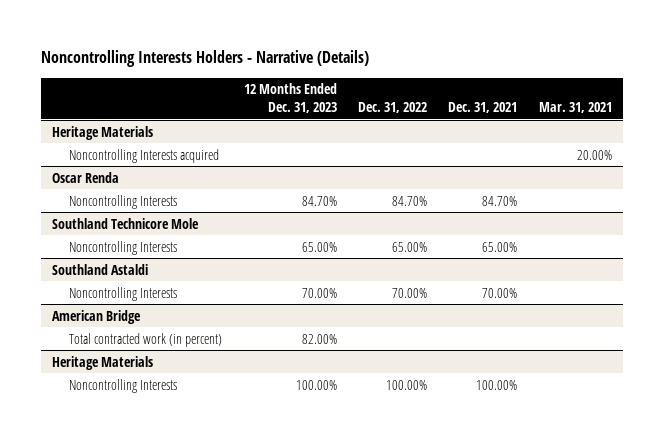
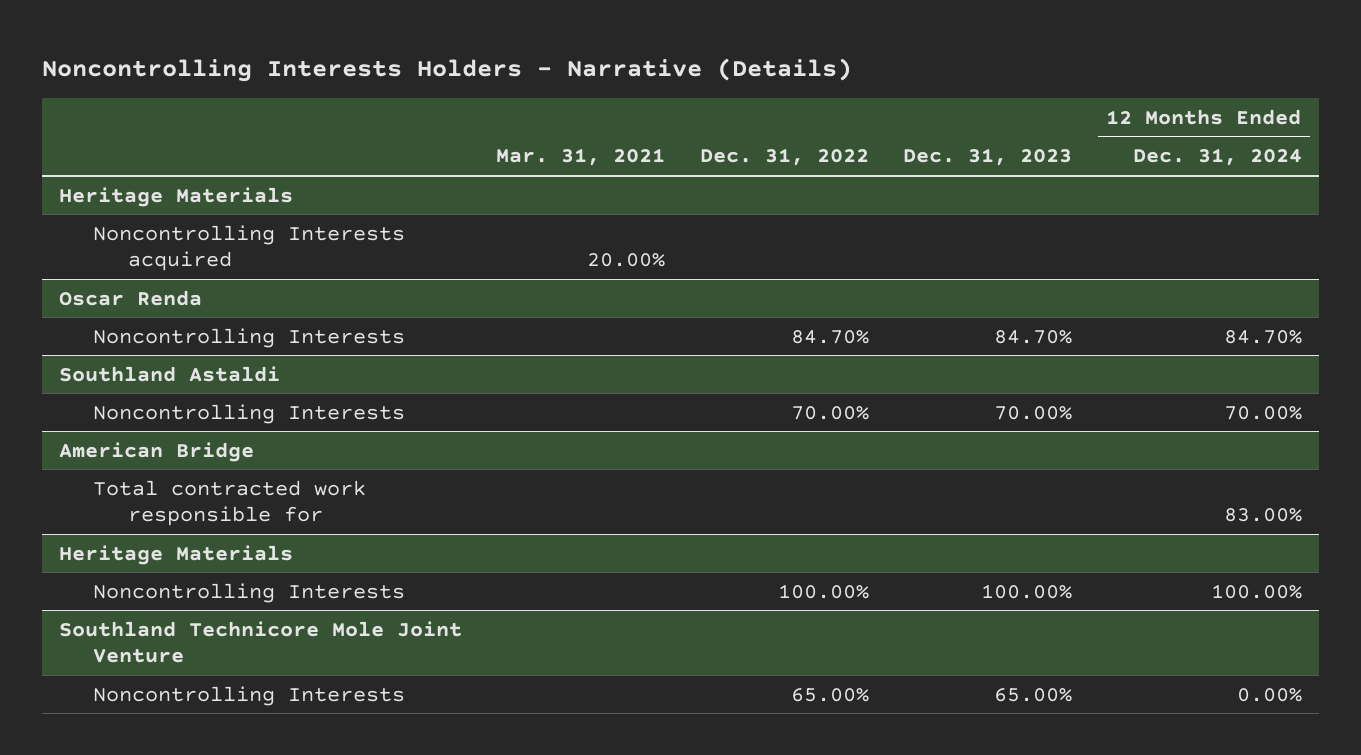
- | 12 Months Ended Dec. 31, 2023 | Dec. 31, 2022 | Dec. 31, 2021 | Mar. 31, 2021
+ | Mar. 31, 2021 | Dec. 31, 2022 | Dec. 31, 2023 | 12 Months Ended Dec. 31, 2024
- Southland Technicore Mole
- Noncontrolling Interests | 65.00% | 65.00% | 65.00% |
@ American Bridge
- Total contracted work (in percent) | 82.00% | | |
+ Total contracted work responsible for | | | | 83.00%
+ Southland Technicore Mole Joint Venture
+ Noncontrolling Interests | | 65.00% | 65.00% | 0.00%

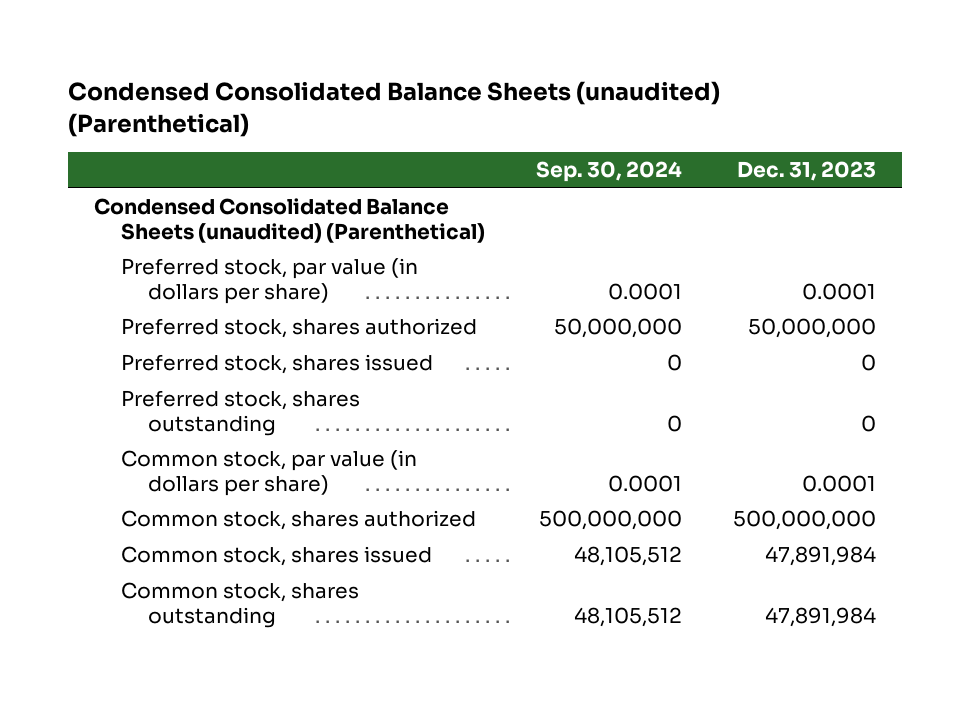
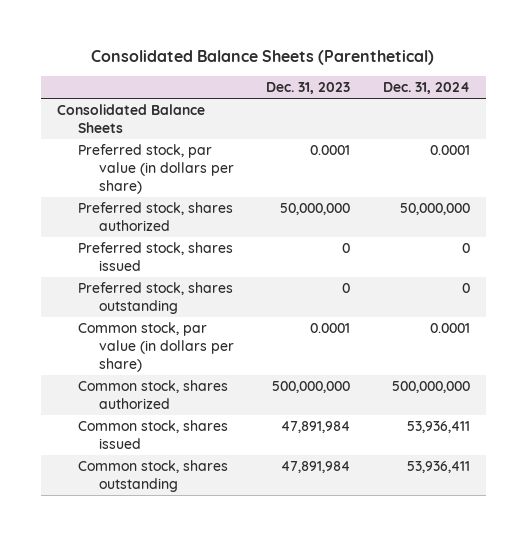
- Condensed Consolidated Balance Sheets (unaudited) (Parenthetical)
+ Consolidated Balance Sheets (Parenthetical)
- | Sep. 30, 2024 | Dec. 31, 2023
+ | Dec. 31, 2023 | Dec. 31, 2024
- Condensed Consolidated Balance Sheets (unaudited) (Parenthetical)
+ Consolidated Balance Sheets

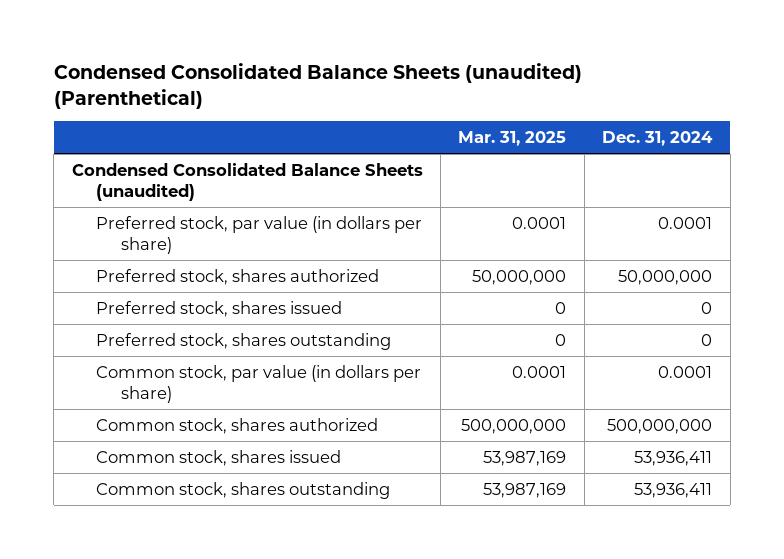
- Consolidated Balance Sheets (Parenthetical)
+ Condensed Consolidated Balance Sheets (unaudited) (Parenthetical)
- | Dec. 31, 2023 | Dec. 31, 2024
+ | Mar. 31, 2025 | Dec. 31, 2024
- Consolidated Balance Sheets
+ Condensed Consolidated Balance Sheets (unaudited)

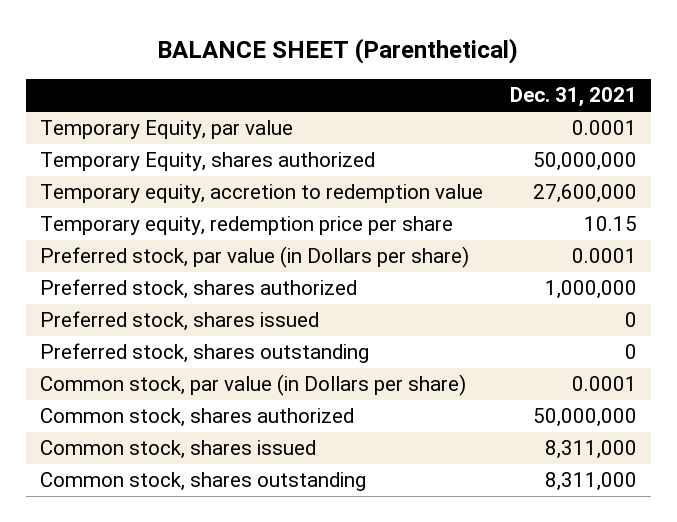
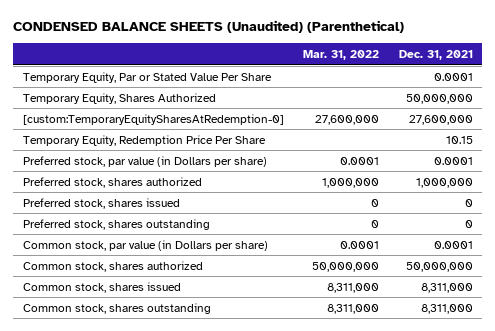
- BALANCE SHEET (Parenthetical)
+ CONDENSED BALANCE SHEETS (Unaudited) (Parenthetical)
- | Dec. 31, 2021
+ | Mar. 31, 2022 | Dec. 31, 2021
- Temporary Equity, par value | 0.0001
- Temporary Equity, shares authorized | 50,000,000
- Temporary equity, accretion to redemption value | 27,600,000
- Temporary equity, redemption price per share | 10.15
+ Temporary Equity, Par or Stated Value Per Share | | 0.0001
+ Temporary Equity, Shares Authorized | | 50,000,000
+ [custom:TemporaryEquitySharesAtRedemption-0] | 27,600,000 | 27,600,000
+ Temporary Equity, Redemption Price Per Share | | 10.15

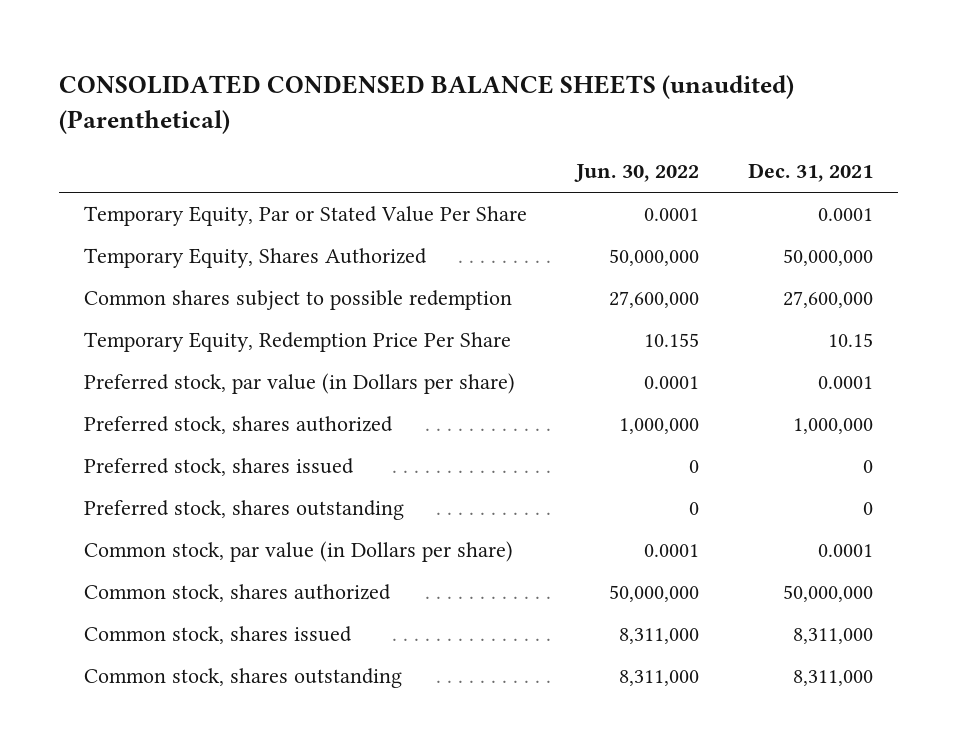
- CONDENSED BALANCE SHEETS (Unaudited) (Parenthetical)
+ CONSOLIDATED CONDENSED BALANCE SHEETS (unaudited) (Parenthetical)
- | Mar. 31, 2022 | Dec. 31, 2021
+ | Jun. 30, 2022 | Dec. 31, 2021
- [custom:TemporaryEquitySharesAtRedemption-0] | 27,600,000 | 27,600,000
+ Common shares subject to possible redemption | 27,600,000 | 27,600,000

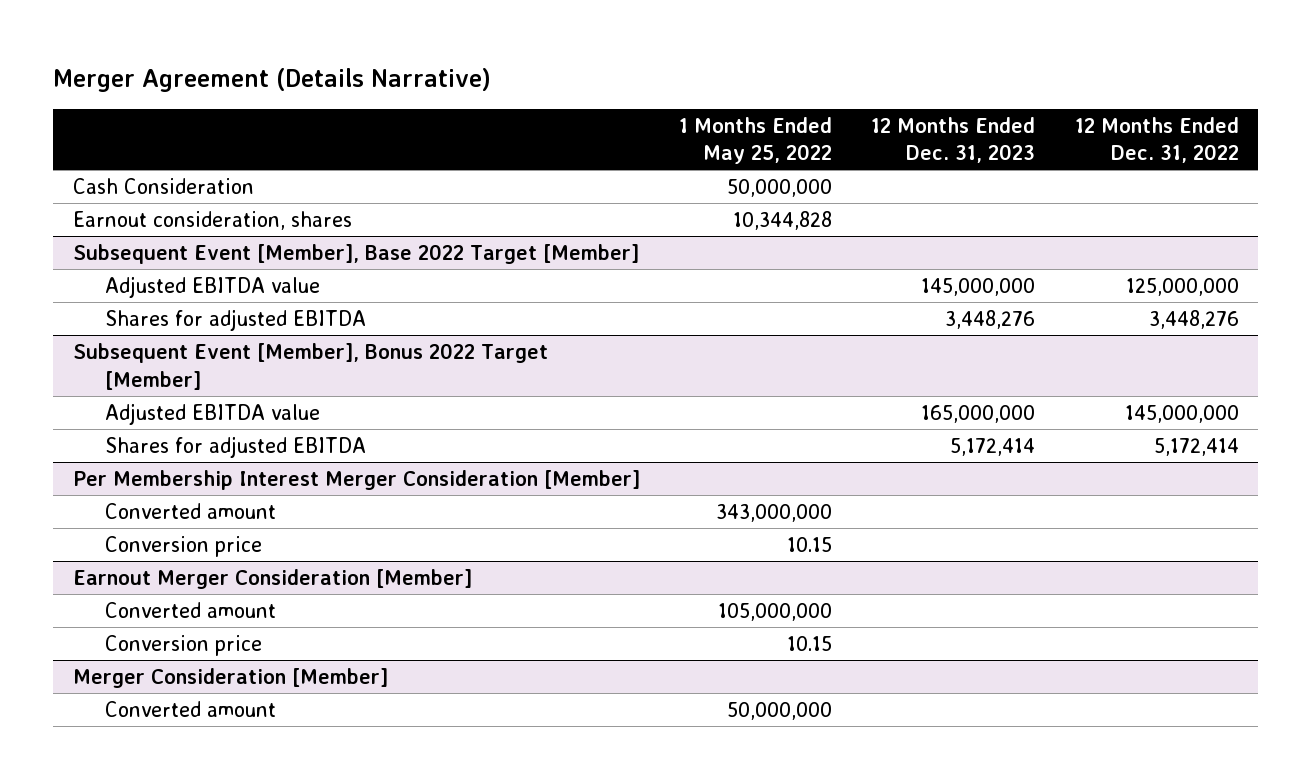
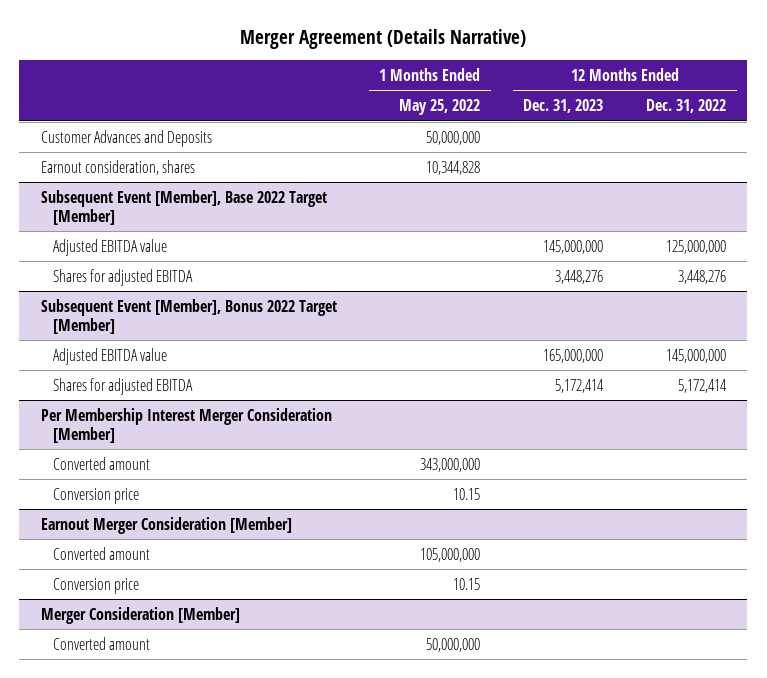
- Cash Consideration | 50,000,000 | |
+ Customer Advances and Deposits | 50,000,000 | |

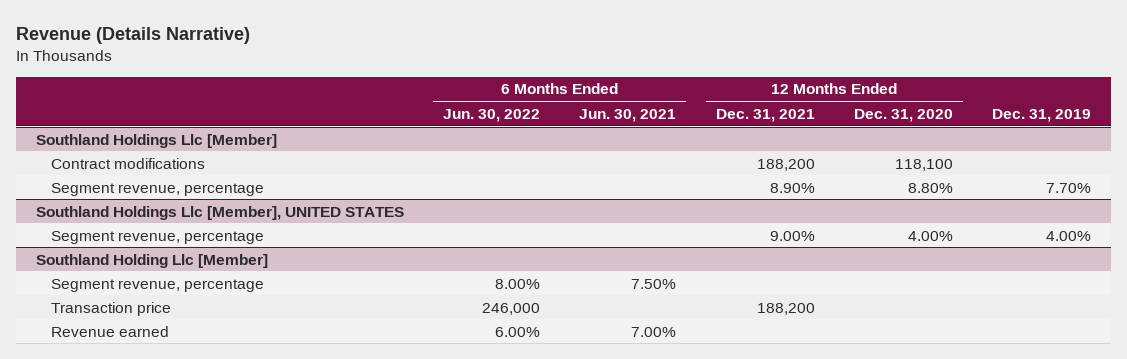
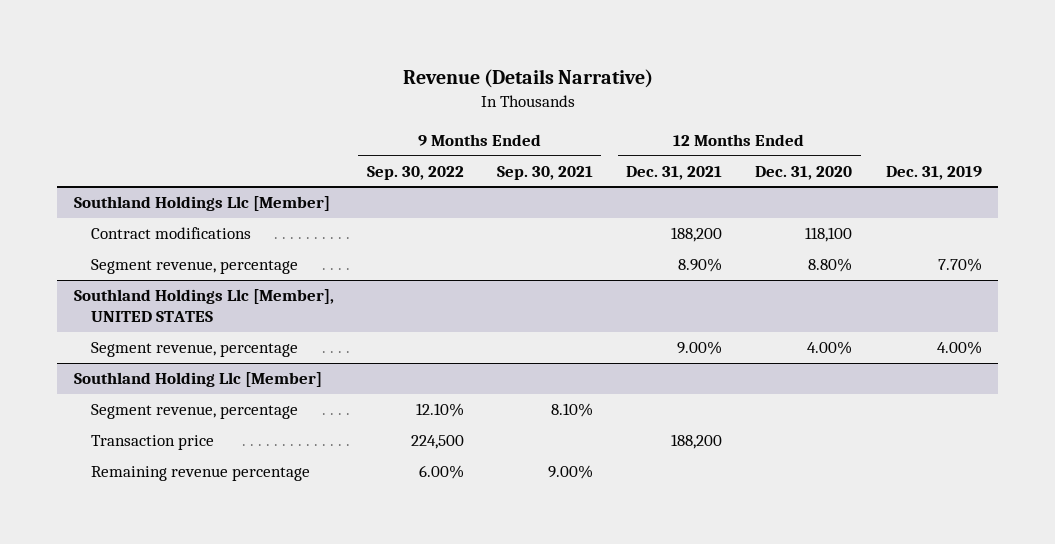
- | 6 Months Ended Jun. 30, 2022 | 6 Months Ended Jun. 30, 2021 | 12 Months Ended Dec. 31, 2021 | 12 Months Ended Dec. 31, 2020 | Dec. 31, 2019
+ | 9 Months Ended Sep. 30, 2022 | 9 Months Ended Sep. 30, 2021 | 12 Months Ended Dec. 31, 2021 | 12 Months Ended Dec. 31, 2020 | Dec. 31, 2019
@ Southland Holding Llc [Member]
- Revenue earned | 6.00% | 7.00% | | |
+ Remaining revenue percentage | 6.00% | 9.00% | | |

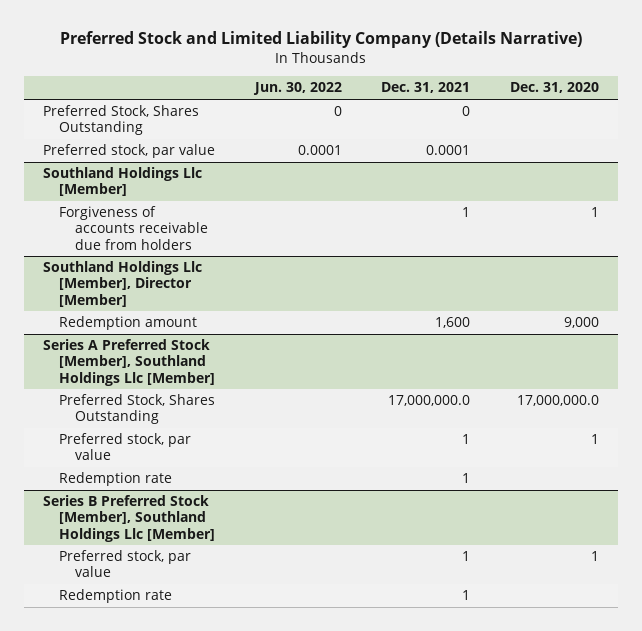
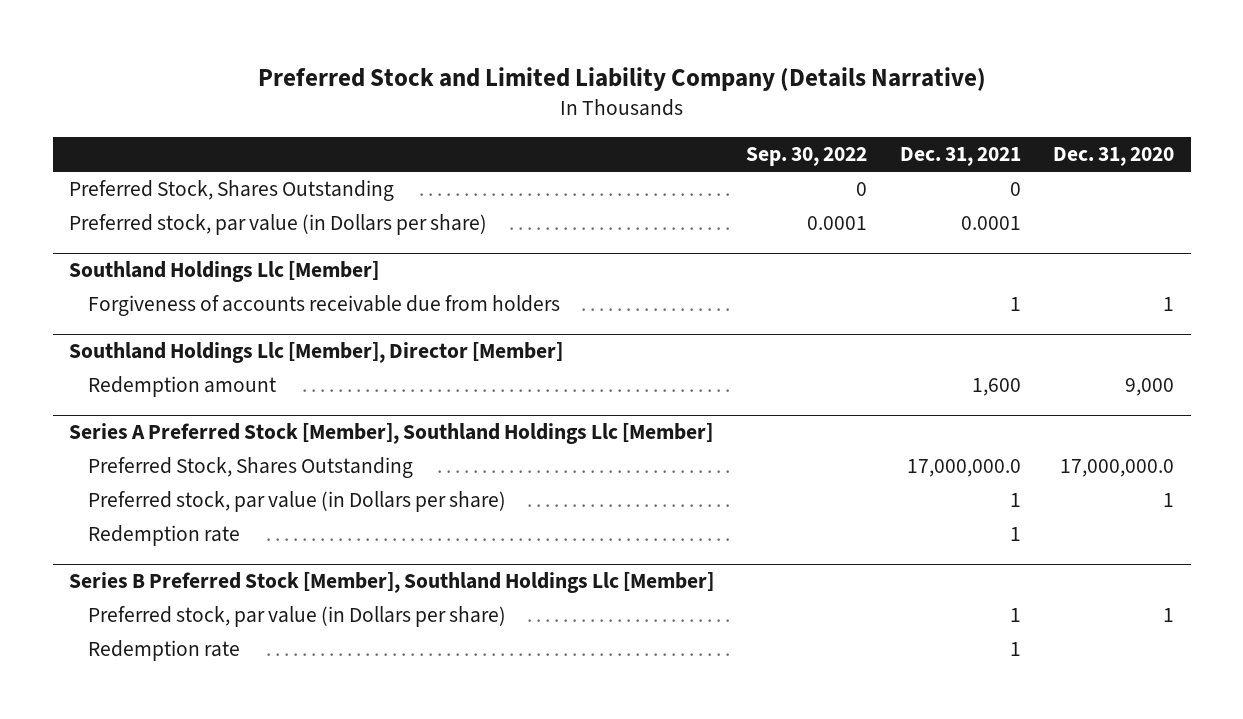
- | Jun. 30, 2022 | Dec. 31, 2021 | Dec. 31, 2020
+ | Sep. 30, 2022 | Dec. 31, 2021 | Dec. 31, 2020
- Preferred stock, par value | 0.0001 | 0.0001 |
+ Preferred stock, par value (in Dollars per share) | 0.0001 | 0.0001 |
@ Series A Preferred Stock [Member], Southland Holdings Llc [Member]
- Preferred stock, par value | | 1 | 1
+ Preferred stock, par value (in Dollars per share) | | 1 | 1
@ Series B Preferred Stock [Member], Southland Holdings Llc [Member]
- Preferred stock, par value | | 1 | 1
+ Preferred stock, par value (in Dollars per share) | | 1 | 1

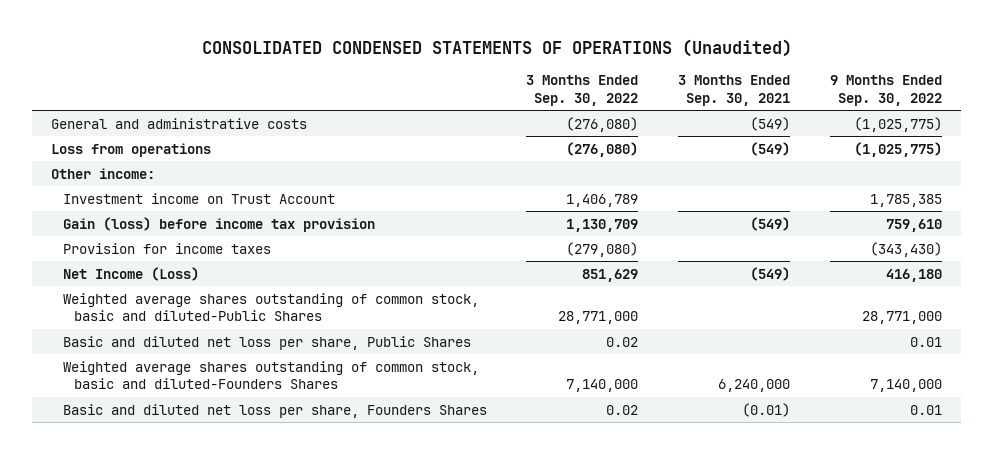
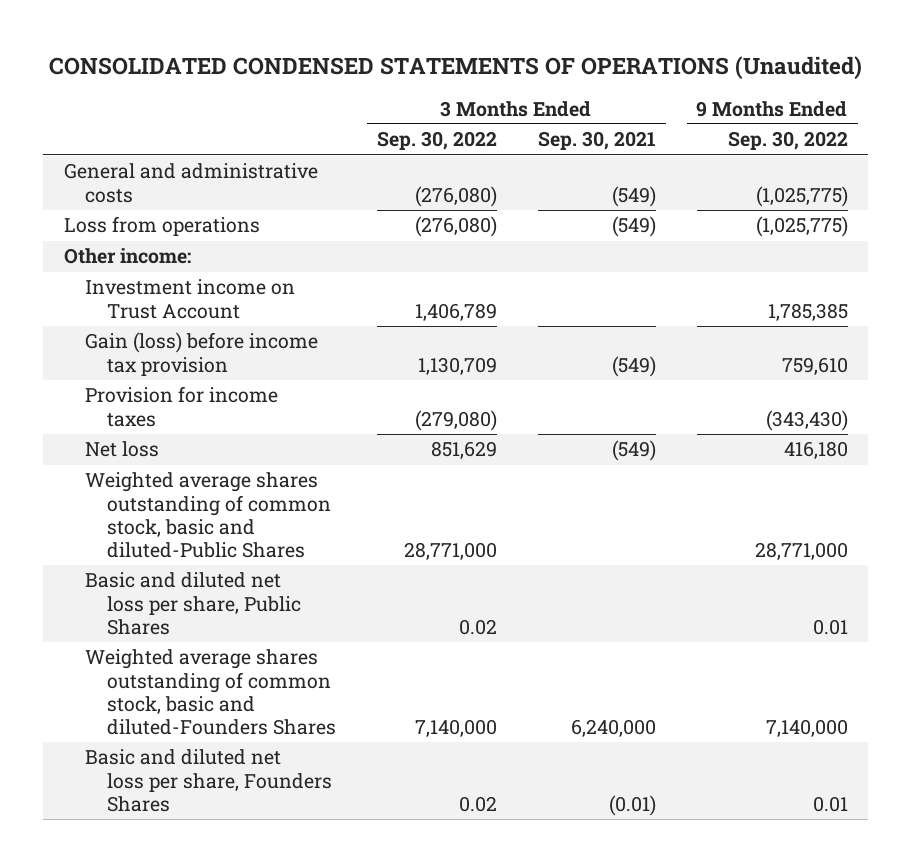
- Net Income (Loss) | 851,629 | (549) | 416,180
+ Net loss | 851,629 | (549) | 416,180

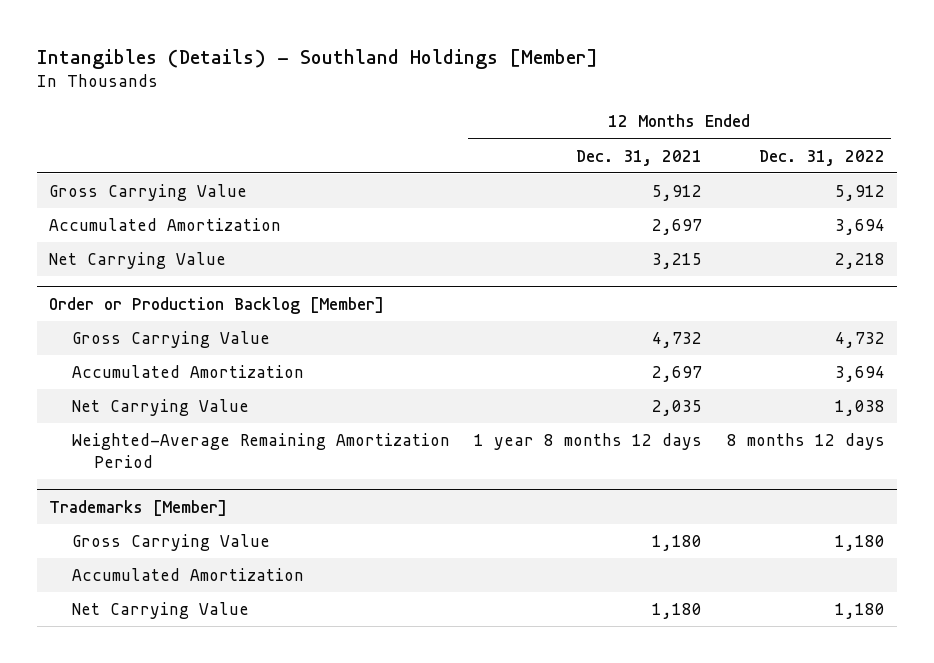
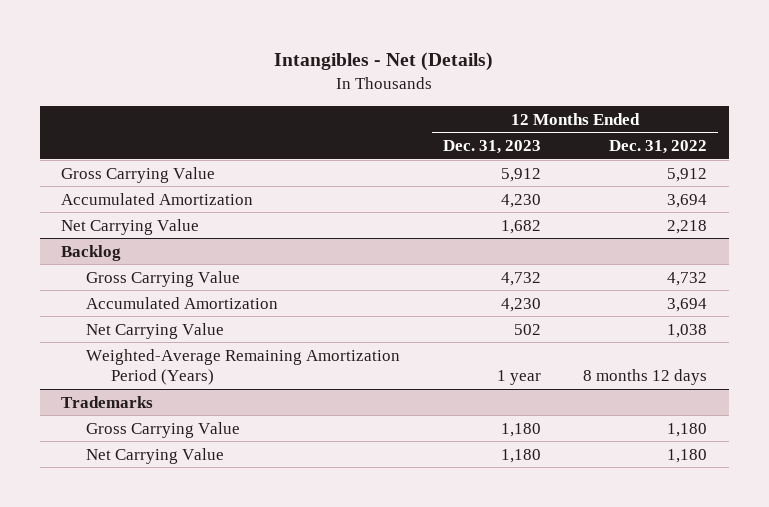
- Intangibles (Details) - Southland Holdings [Member]
+ Intangibles - Net (Details)
- | 12 Months Ended Dec. 31, 2021 | 12 Months Ended Dec. 31, 2022
+ | 12 Months Ended Dec. 31, 2023 | 12 Months Ended Dec. 31, 2022
- Order or Production Backlog [Member]
+ Backlog
- Weighted-Average Remaining Amortization Period | 1 year 8 months 12 days | 8 months 12 days
- Trademarks [Member]
+ Weighted-Average Remaining Amortization Period (Years) | 1 year | 8 months 12 days
+ Trademarks
- Accumulated Amortization

